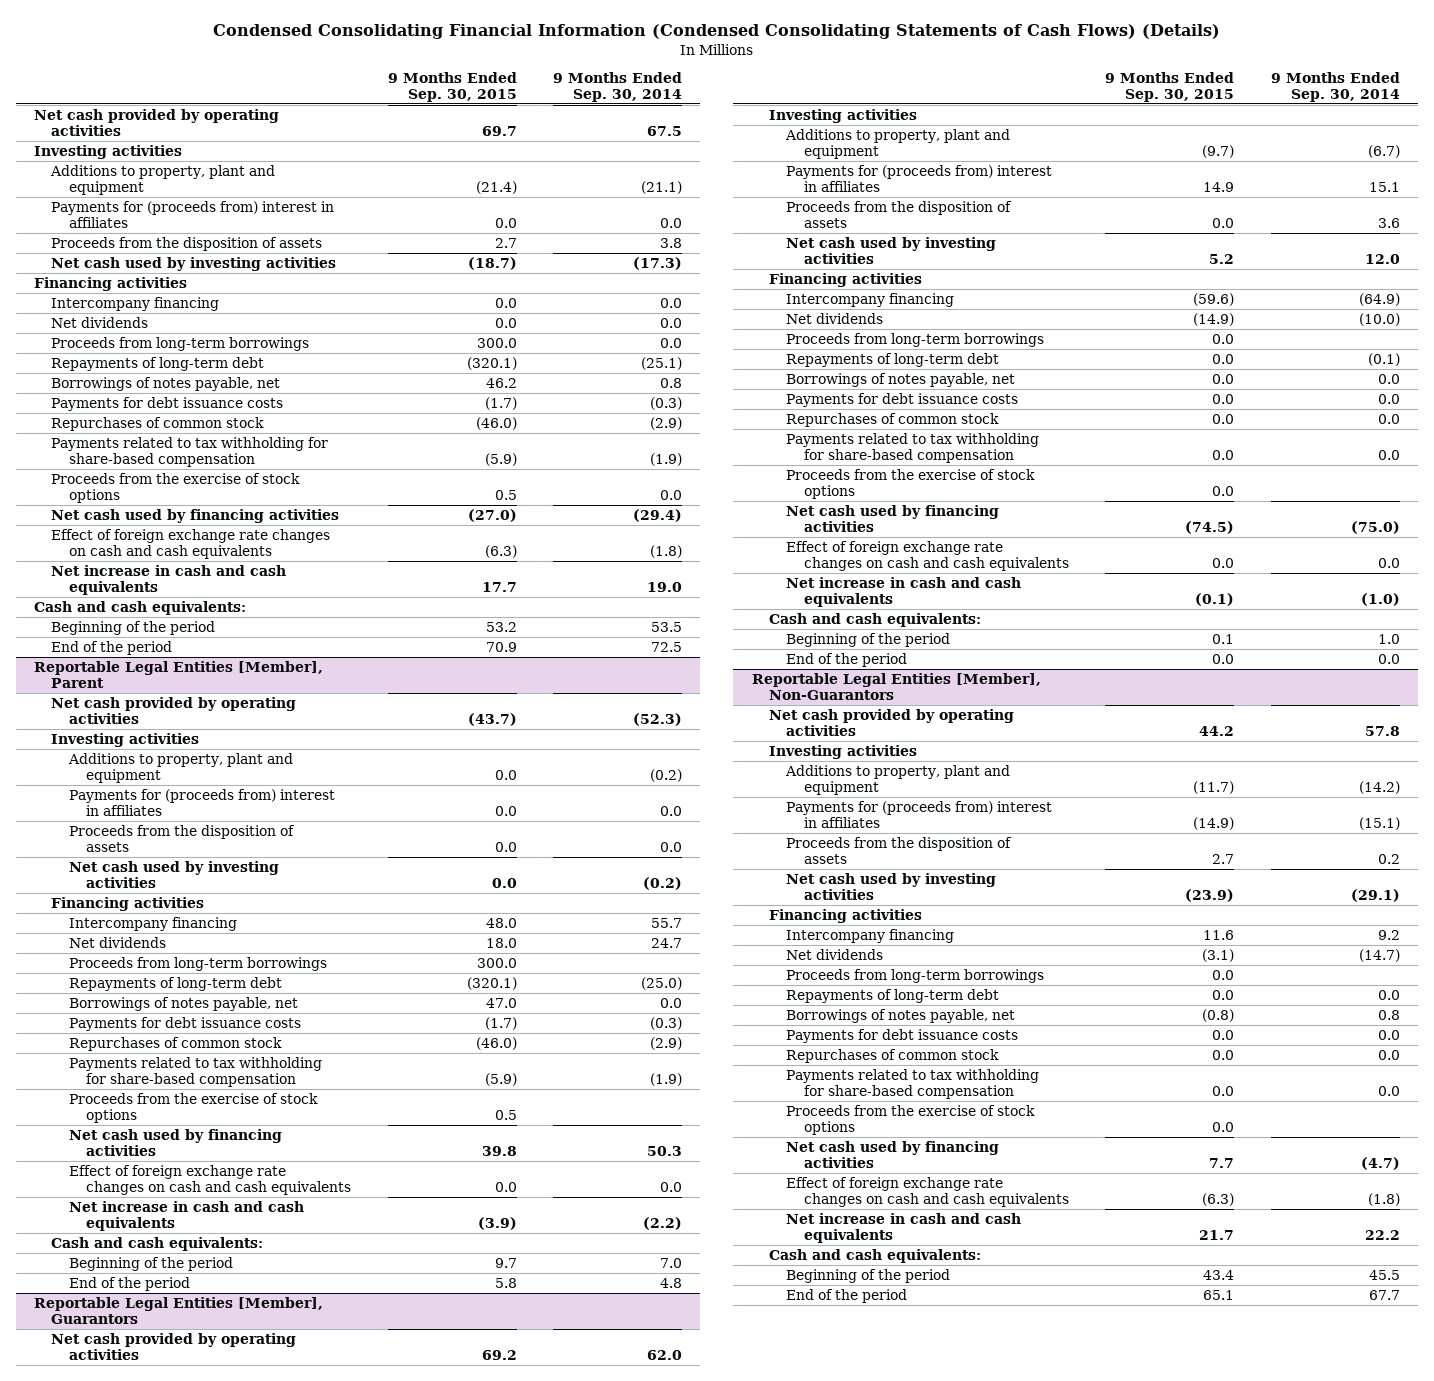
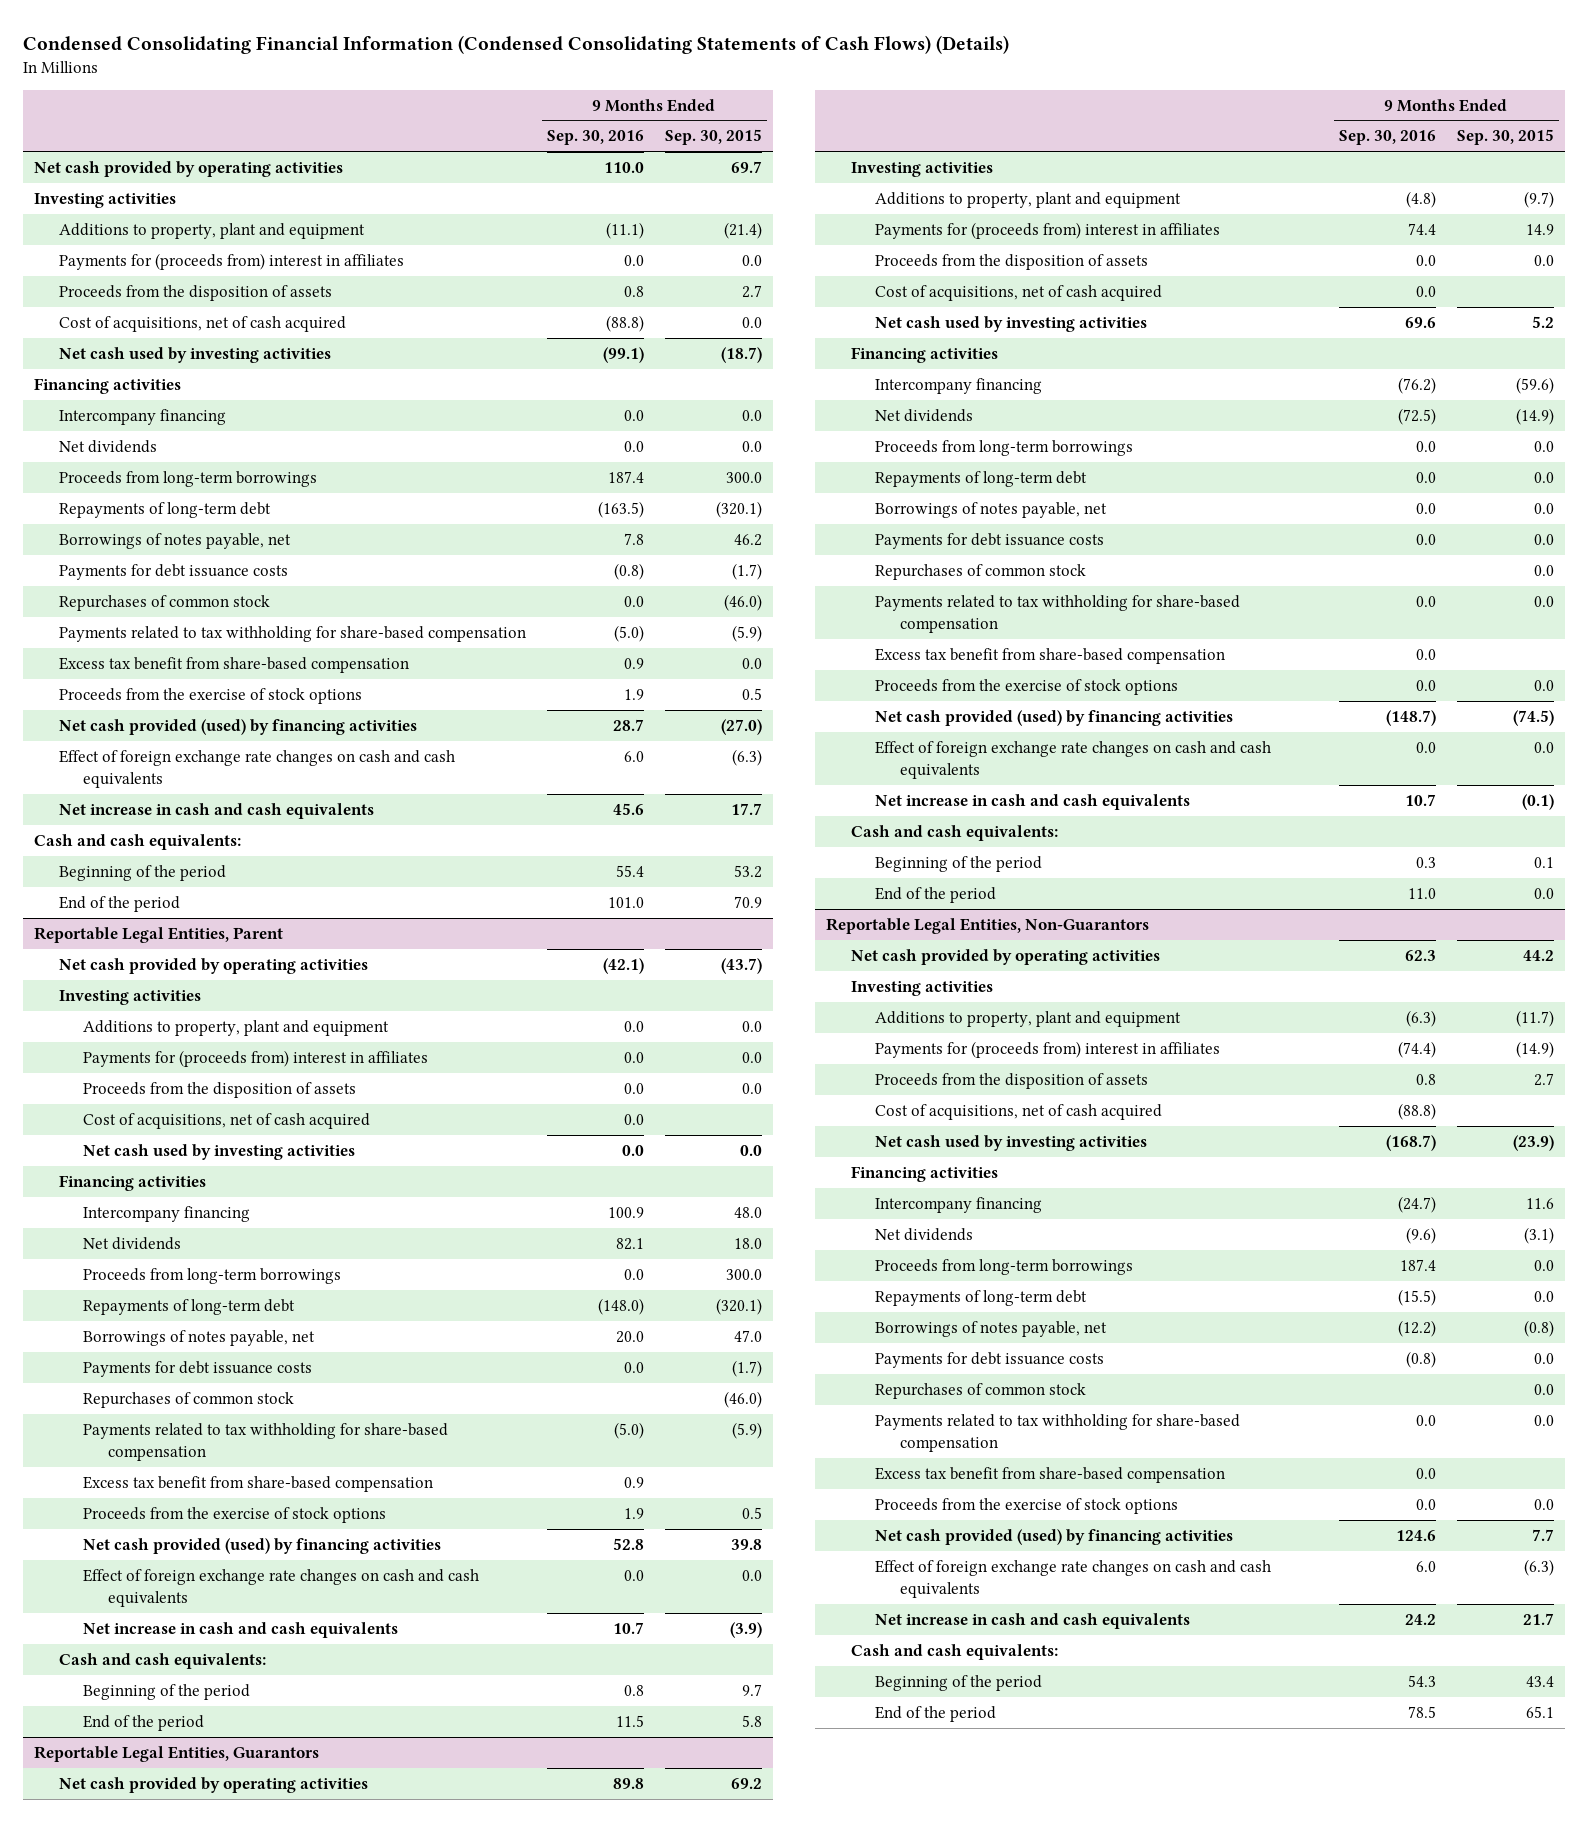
- | 9 Months Ended Sep. 30, 2015 | 9 Months Ended Sep. 30, 2014
+ | 9 Months Ended Sep. 30, 2016 | 9 Months Ended Sep. 30, 2015
+ Cost of acquisitions, net of cash acquired | (88.8) | 0.0
+ Excess tax benefit from share-based compensation | 0.9 | 0.0
- Net cash used by financing activities | (27.0) | (29.4)
+ Net cash provided (used) by financing activities | 28.7 | (27.0)
- Reportable Legal Entities [Member], Parent
+ Reportable Legal Entities, Parent
+ Cost of acquisitions, net of cash acquired | 0.0 |
+ Excess tax benefit from share-based compensation | 0.9 |
- Net cash used by financing activities | 39.8 | 50.3
+ Net cash provided (used) by financing activities | 52.8 | 39.8
- Reportable Legal Entities [Member], Guarantors
+ Reportable Legal Entities, Guarantors
+ Cost of acquisitions, net of cash acquired | 0.0 |
+ Excess tax benefit from share-based compensation | 0.0 |
- Net cash used by financing activities | (74.5) | (75.0)
+ Net cash provided (used) by financing activities | (148.7) | (74.5)
- Reportable Legal Entities [Member], Non-Guarantors
+ Reportable Legal Entities, Non-Guarantors
+ Cost of acquisitions, net of cash acquired | (88.8) |
+ Excess tax benefit from share-based compensation | 0.0 |
- Net cash used by financing activities | 7.7 | (4.7)
+ Net cash provided (used) by financing activities | 124.6 | 7.7

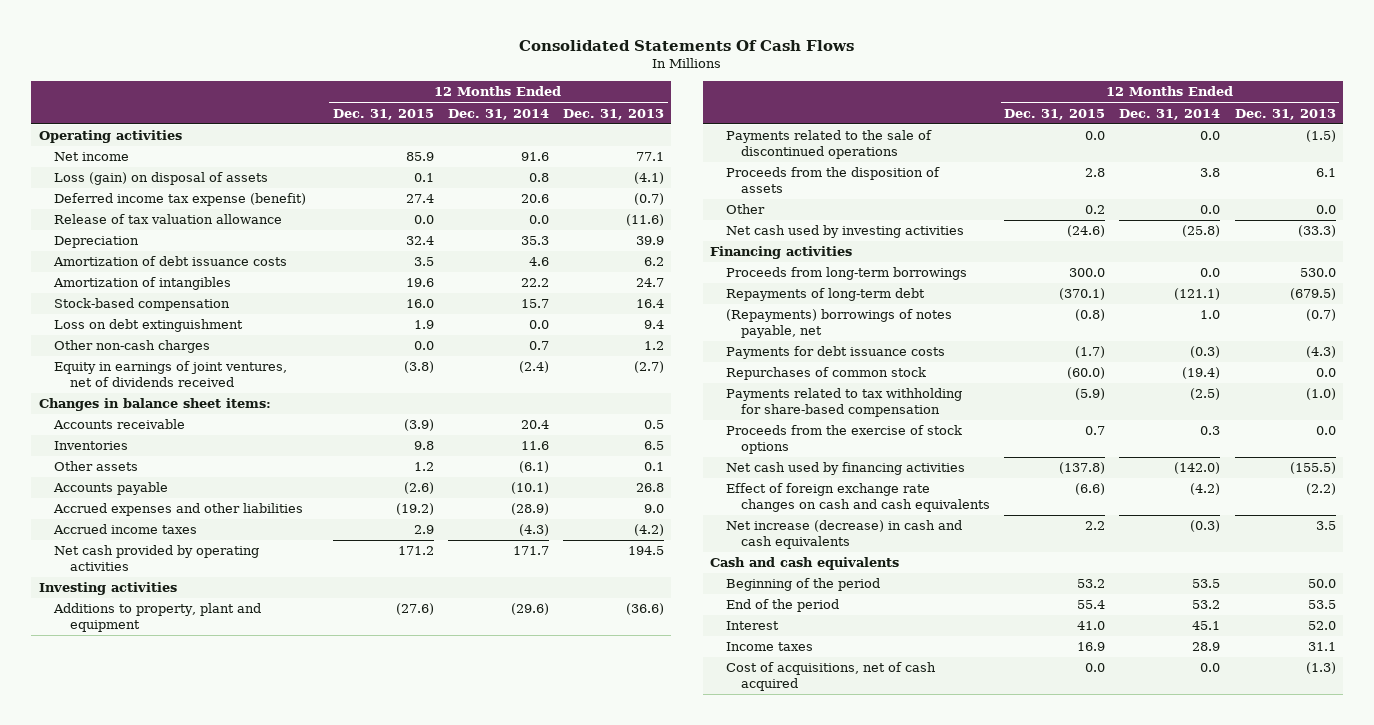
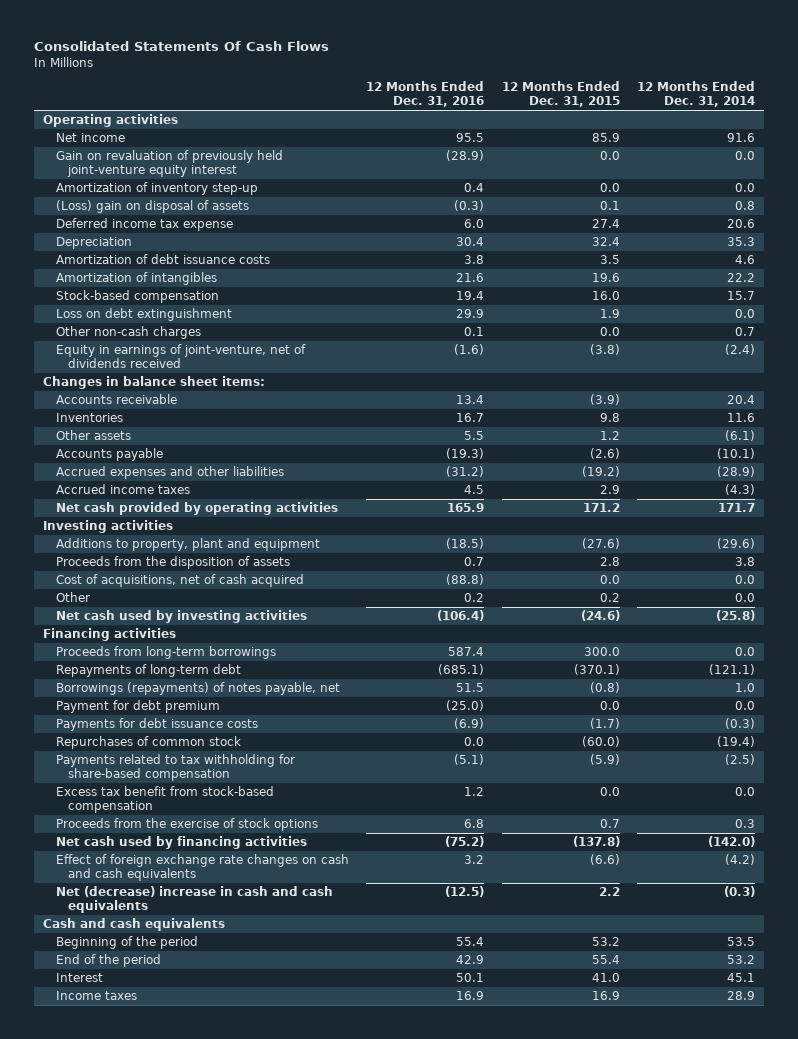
- | 12 Months Ended Dec. 31, 2015 | 12 Months Ended Dec. 31, 2014 | 12 Months Ended Dec. 31, 2013
+ | 12 Months Ended Dec. 31, 2016 | 12 Months Ended Dec. 31, 2015 | 12 Months Ended Dec. 31, 2014
- Loss (gain) on disposal of assets | 0.1 | 0.8 | (4.1)
- Deferred income tax expense (benefit) | 27.4 | 20.6 | (0.7)
- Release of tax valuation allowance | 0.0 | 0.0 | (11.6)
+ Gain on revaluation of previously held joint-venture equity interest | (28.9) | 0.0 | 0.0
+ Amortization of inventory step-up | 0.4 | 0.0 | 0.0
+ (Loss) gain on disposal of assets | (0.3) | 0.1 | 0.8
+ Deferred income tax expense | 6.0 | 27.4 | 20.6
- Equity in earnings of joint ventures, net of dividends received | (3.8) | (2.4) | (2.7)
+ Equity in earnings of joint-venture, net of dividends received | (1.6) | (3.8) | (2.4)
- Payments related to the sale of discontinued operations | 0.0 | 0.0 | (1.5)
moved up: Cost of acquisitions, net of cash acquired | (88.8) | 0.0 | 0.0
- (Repayments) borrowings of notes payable, net | (0.8) | 1.0 | (0.7)
+ Borrowings (repayments) of notes payable, net | 51.5 | (0.8) | 1.0
+ Payment for debt premium | (25.0) | 0.0 | 0.0
+ Excess tax benefit from stock-based compensation | 1.2 | 0.0 | 0.0
- Net increase (decrease) in cash and cash equivalents | 2.2 | (0.3) | 3.5
+ Net (decrease) increase in cash and cash equivalents | (12.5) | 2.2 | (0.3)

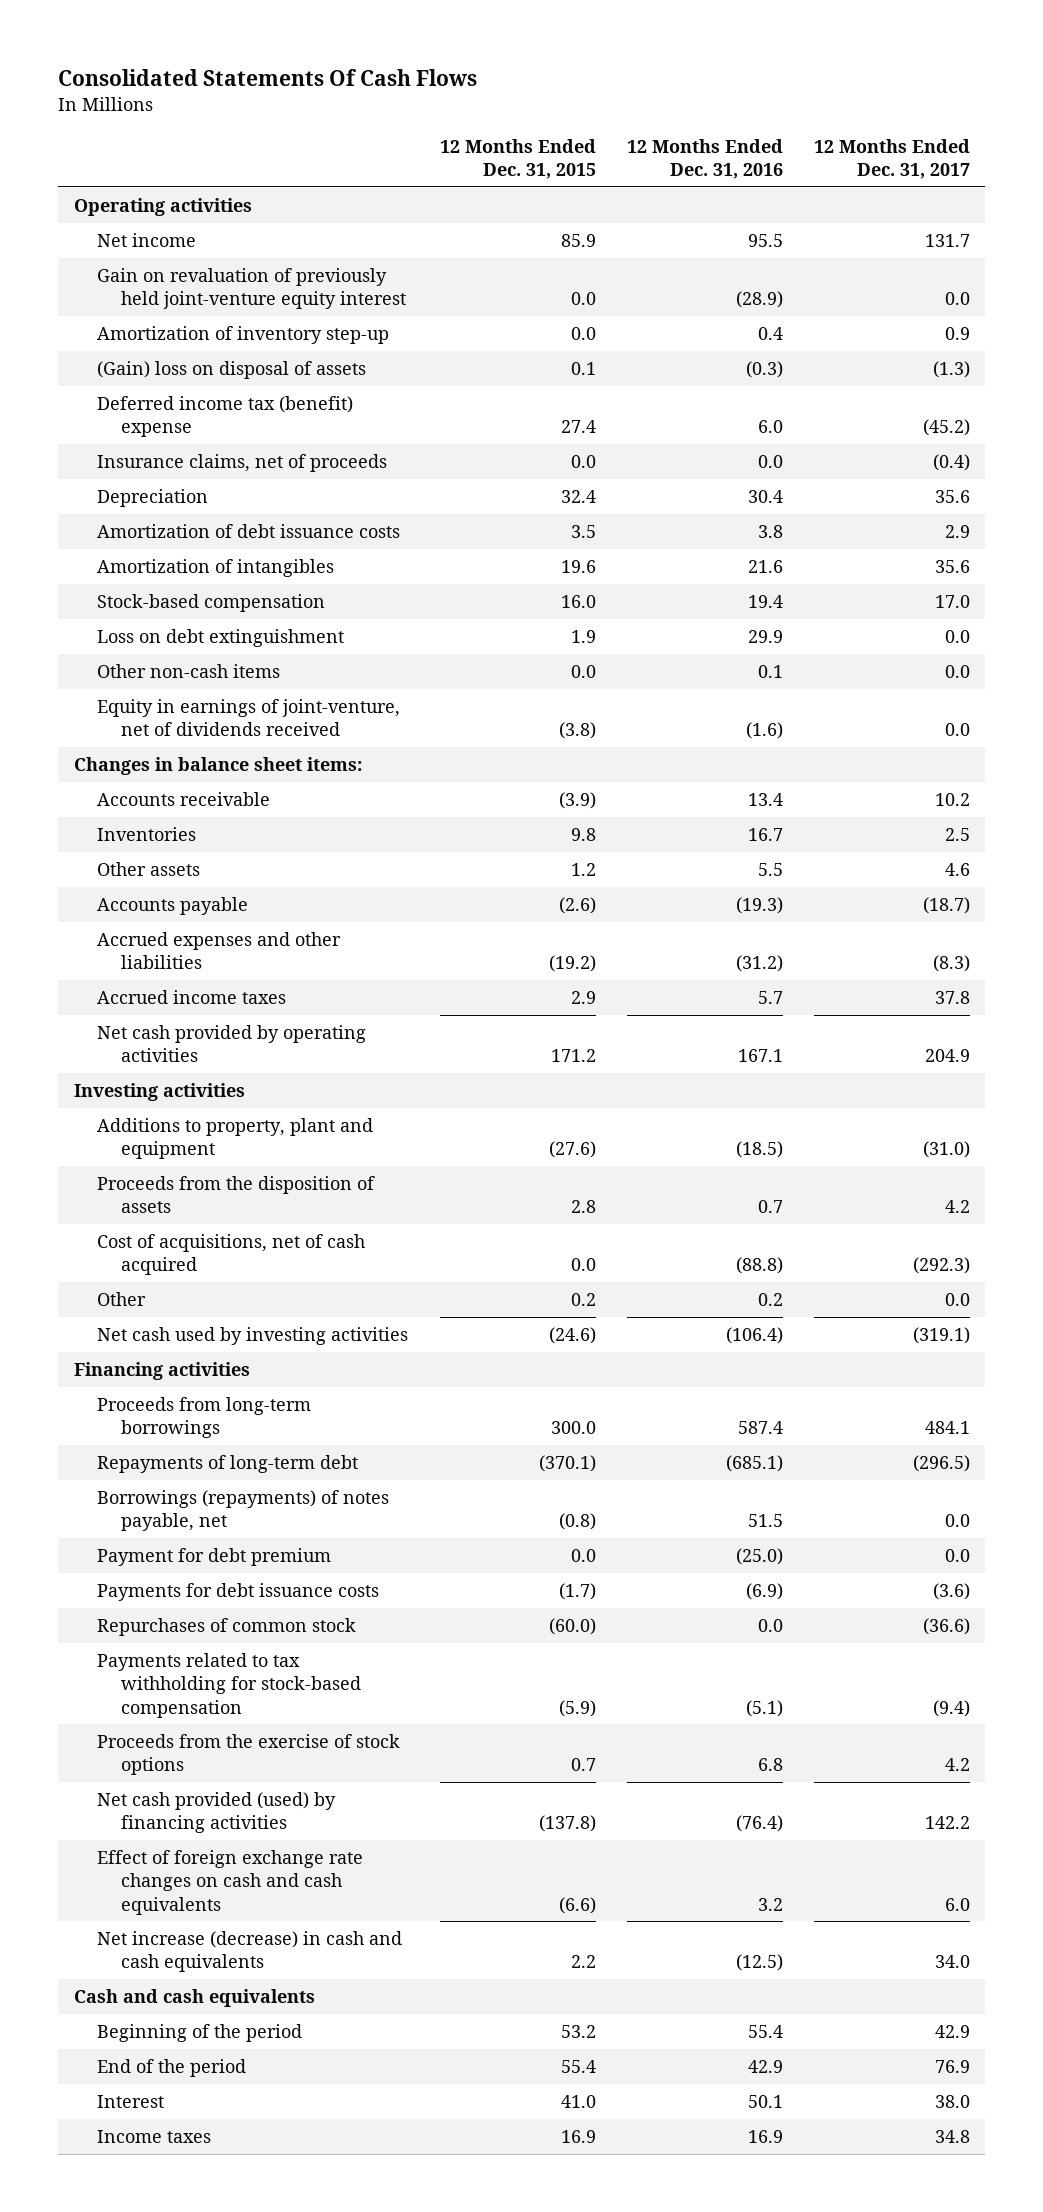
- | 12 Months Ended Dec. 31, 2016 | 12 Months Ended Dec. 31, 2015 | 12 Months Ended Dec. 31, 2014
+ | 12 Months Ended Dec. 31, 2015 | 12 Months Ended Dec. 31, 2016 | 12 Months Ended Dec. 31, 2017
- (Loss) gain on disposal of assets | (0.3) | 0.1 | 0.8
- Deferred income tax expense | 6.0 | 27.4 | 20.6
+ (Gain) loss on disposal of assets | 0.1 | (0.3) | (1.3)
+ Deferred income tax (benefit) expense | 27.4 | 6.0 | (45.2)
+ Insurance claims, net of proceeds | 0.0 | 0.0 | (0.4)
- Other non-cash charges | 0.1 | 0.0 | 0.7
+ Other non-cash items | 0.0 | 0.1 | 0.0
- Accrued income taxes | 4.5 | 2.9 | (4.3)
- Net cash provided by operating activities | 165.9 | 171.2 | 171.7
+ Accrued income taxes | 2.9 | 5.7 | 37.8
+ Net cash provided by operating activities | 171.2 | 167.1 | 204.9
- Payments related to tax withholding for share-based compensation | (5.1) | (5.9) | (2.5)
- Excess tax benefit from stock-based compensation | 1.2 | 0.0 | 0.0
+ Payments related to tax withholding for stock-based compensation | (5.9) | (5.1) | (9.4)
- Net cash used by financing activities | (75.2) | (137.8) | (142.0)
+ Net cash provided (used) by financing activities | (137.8) | (76.4) | 142.2
- Net (decrease) increase in cash and cash equivalents | (12.5) | 2.2 | (0.3)
+ Net increase (decrease) in cash and cash equivalents | 2.2 | (12.5) | 34.0

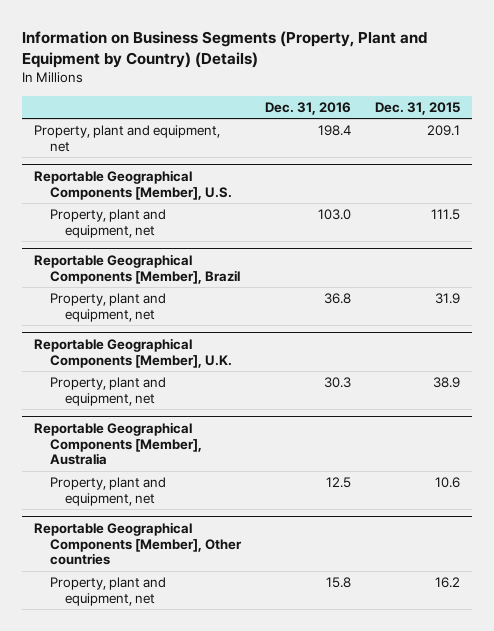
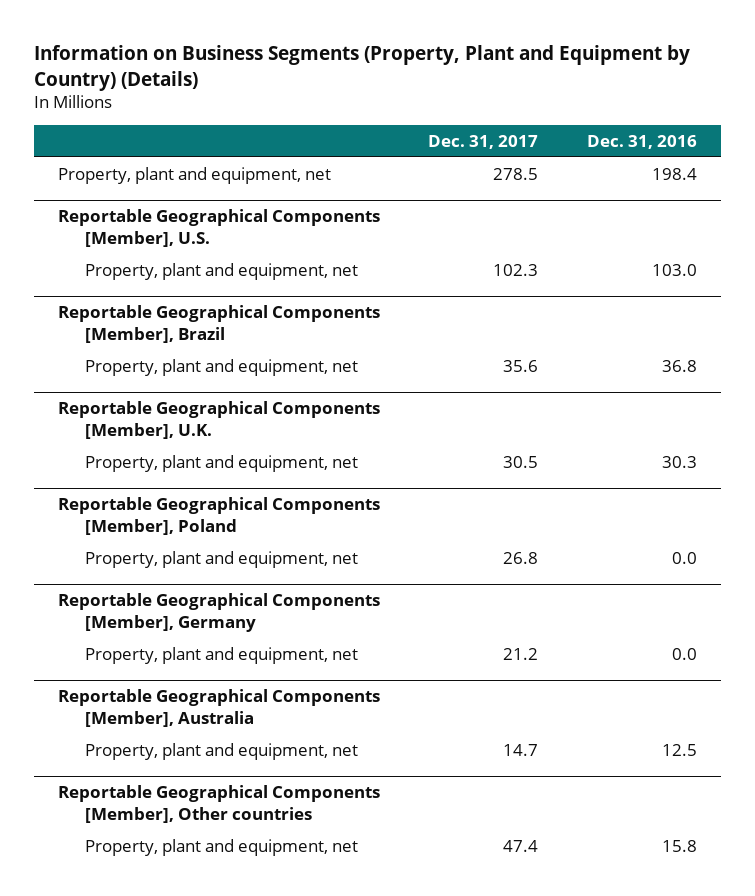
- | Dec. 31, 2016 | Dec. 31, 2015
+ | Dec. 31, 2017 | Dec. 31, 2016
+ Reportable Geographical Components [Member], Poland
+ Property, plant and equipment, net | 26.8 | 0.0
+ Reportable Geographical Components [Member], Germany
+ Property, plant and equipment, net | 21.2 | 0.0

